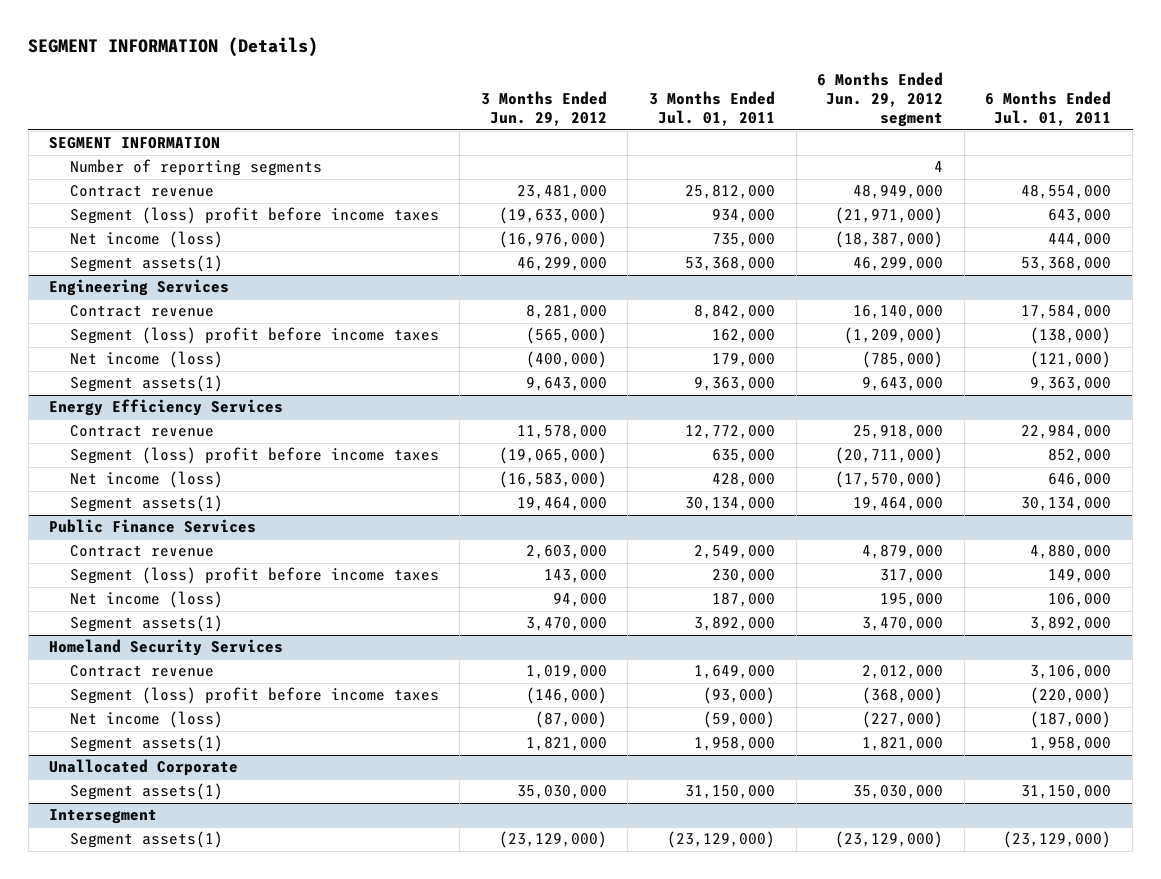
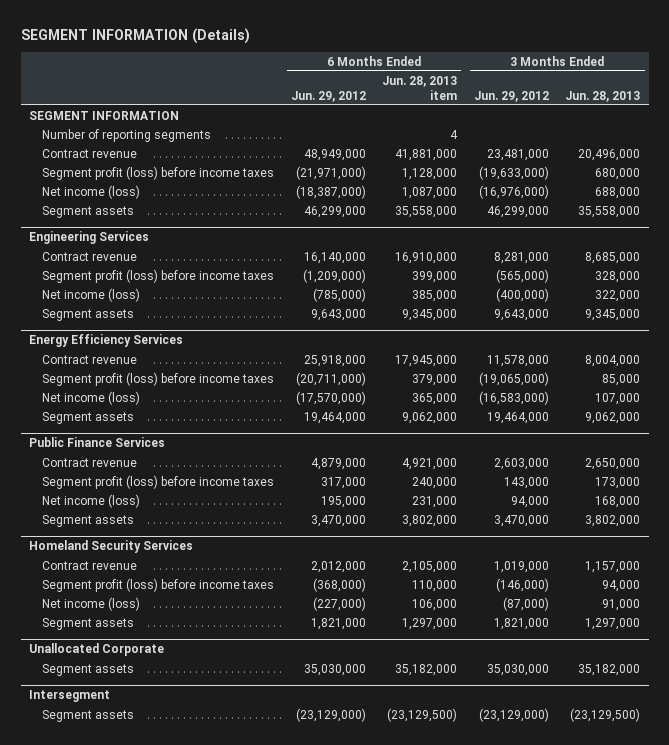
- | 3 Months Ended Jun. 29, 2012 | 3 Months Ended Jul. 01, 2011 | 6 Months Ended Jun. 29, 2012 segment | 6 Months Ended Jul. 01, 2011
+ | 6 Months Ended Jun. 29, 2012 | 6 Months Ended Jun. 28, 2013 item | 3 Months Ended Jun. 29, 2012 | 3 Months Ended Jun. 28, 2013
- Segment (loss) profit before income taxes | (19,633,000) | 934,000 | (21,971,000) | 643,000
+ Segment profit (loss) before income taxes | (21,971,000) | 1,128,000 | (19,633,000) | 680,000
- Segment assets(1) | 46,299,000 | 53,368,000 | 46,299,000 | 53,368,000
+ Segment assets | 46,299,000 | 35,558,000 | 46,299,000 | 35,558,000
@ Engineering Services
- Segment (loss) profit before income taxes | (565,000) | 162,000 | (1,209,000) | (138,000)
+ Segment profit (loss) before income taxes | (1,209,000) | 399,000 | (565,000) | 328,000
- Segment assets(1) | 9,643,000 | 9,363,000 | 9,643,000 | 9,363,000
+ Segment assets | 9,643,000 | 9,345,000 | 9,643,000 | 9,345,000
@ Energy Efficiency Services
- Segment (loss) profit before income taxes | (19,065,000) | 635,000 | (20,711,000) | 852,000
+ Segment profit (loss) before income taxes | (20,711,000) | 379,000 | (19,065,000) | 85,000
- Segment assets(1) | 19,464,000 | 30,134,000 | 19,464,000 | 30,134,000
+ Segment assets | 19,464,000 | 9,062,000 | 19,464,000 | 9,062,000
@ Public Finance Services
- Segment (loss) profit before income taxes | 143,000 | 230,000 | 317,000 | 149,000
+ Segment profit (loss) before income taxes | 317,000 | 240,000 | 143,000 | 173,000
- Segment assets(1) | 3,470,000 | 3,892,000 | 3,470,000 | 3,892,000
+ Segment assets | 3,470,000 | 3,802,000 | 3,470,000 | 3,802,000
@ Homeland Security Services
- Segment (loss) profit before income taxes | (146,000) | (93,000) | (368,000) | (220,000)
+ Segment profit (loss) before income taxes | (368,000) | 110,000 | (146,000) | 94,000
- Segment assets(1) | 1,821,000 | 1,958,000 | 1,821,000 | 1,958,000
+ Segment assets | 1,821,000 | 1,297,000 | 1,821,000 | 1,297,000
@ Unallocated Corporate
- Segment assets(1) | 35,030,000 | 31,150,000 | 35,030,000 | 31,150,000
+ Segment assets | 35,030,000 | 35,182,000 | 35,030,000 | 35,182,000
@ Intersegment
- Segment assets(1) | (23,129,000) | (23,129,000) | (23,129,000) | (23,129,000)
+ Segment assets | (23,129,000) | (23,129,500) | (23,129,000) | (23,129,500)

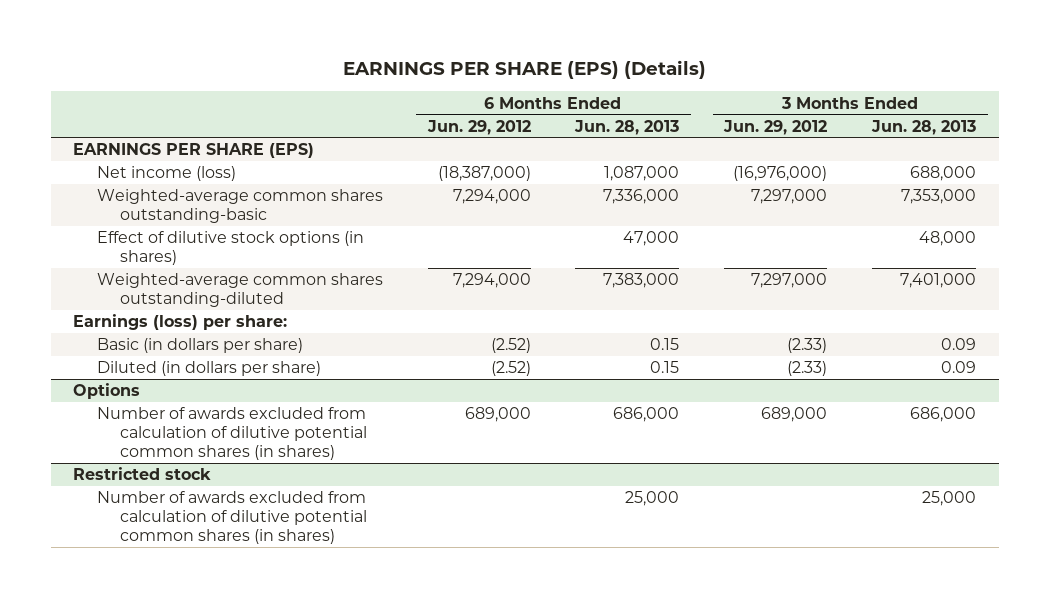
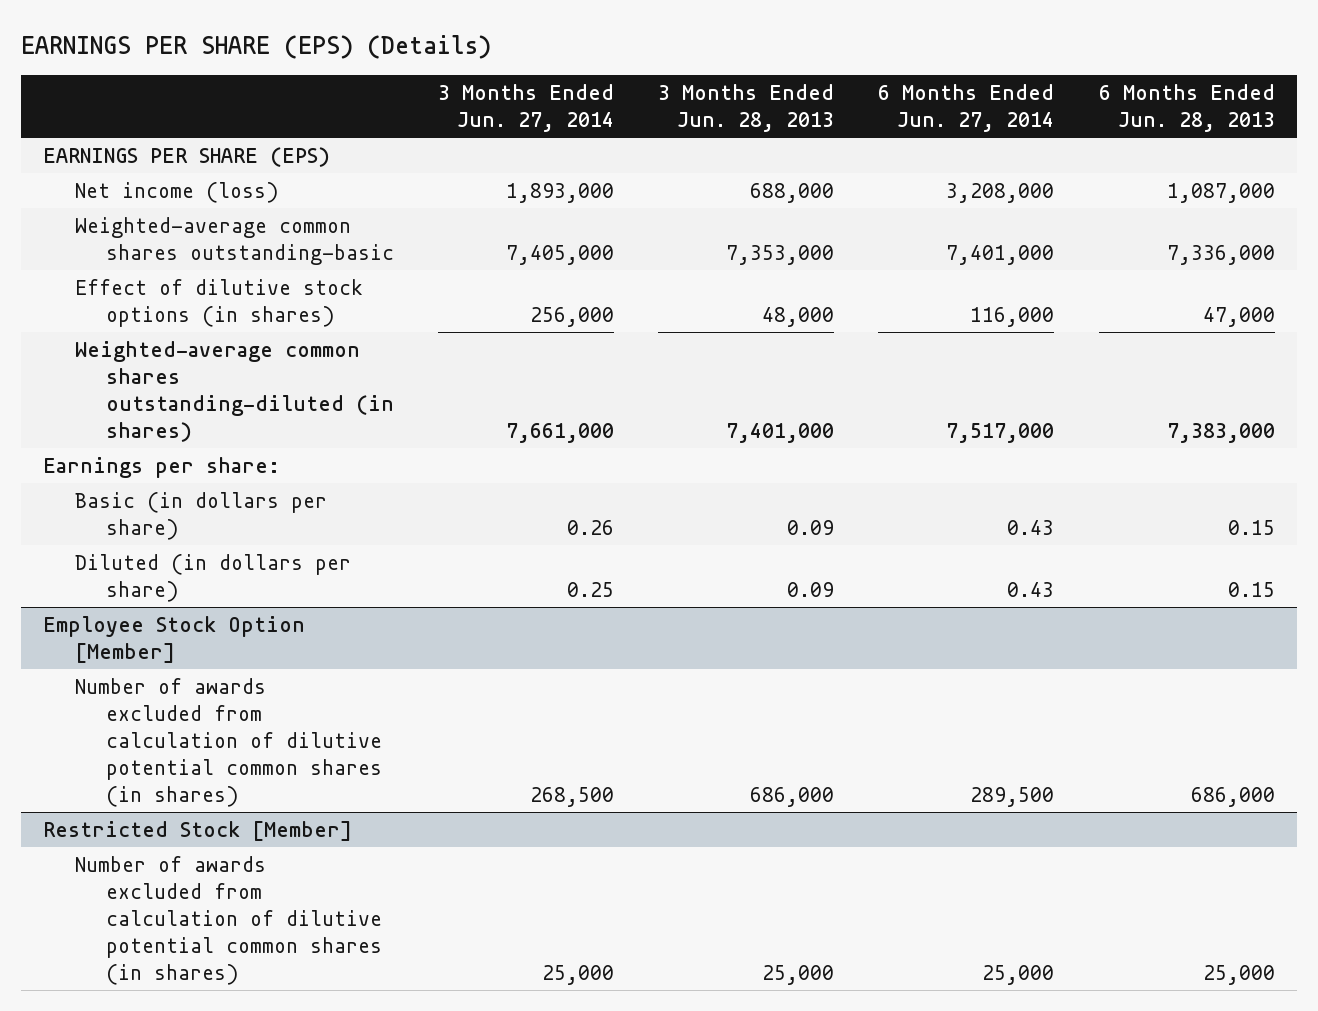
- | 6 Months Ended Jun. 29, 2012 | 6 Months Ended Jun. 28, 2013 | 3 Months Ended Jun. 29, 2012 | 3 Months Ended Jun. 28, 2013
+ | 3 Months Ended Jun. 27, 2014 | 3 Months Ended Jun. 28, 2013 | 6 Months Ended Jun. 27, 2014 | 6 Months Ended Jun. 28, 2013
- Weighted-average common shares outstanding-diluted | 7,294,000 | 7,383,000 | 7,297,000 | 7,401,000
- Earnings (loss) per share:
+ Weighted-average common shares outstanding-diluted (in shares) | 7,661,000 | 7,401,000 | 7,517,000 | 7,383,000
+ Earnings per share:
- Options
+ Employee Stock Option [Member]
- Restricted stock
+ Restricted Stock [Member]

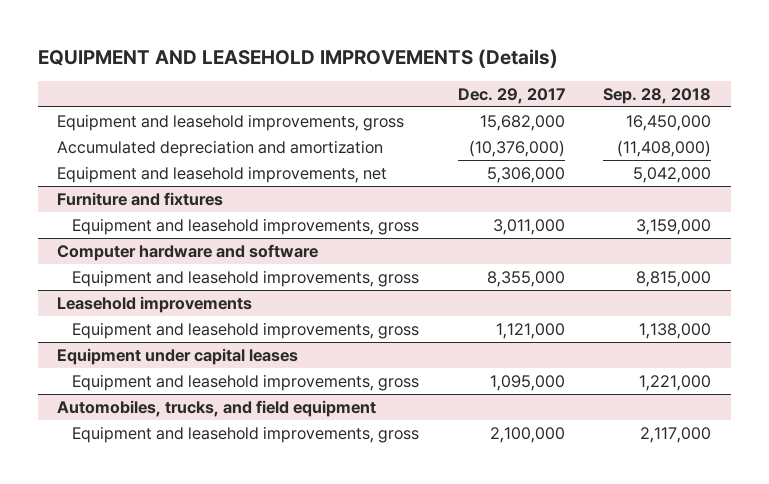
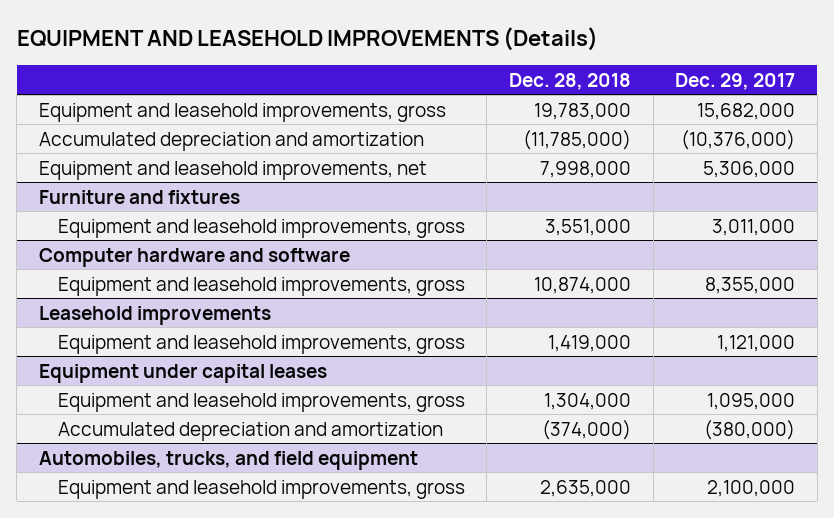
- | Dec. 29, 2017 | Sep. 28, 2018
+ | Dec. 28, 2018 | Dec. 29, 2017
@ Equipment under capital leases
+ Accumulated depreciation and amortization | (374,000) | (380,000)

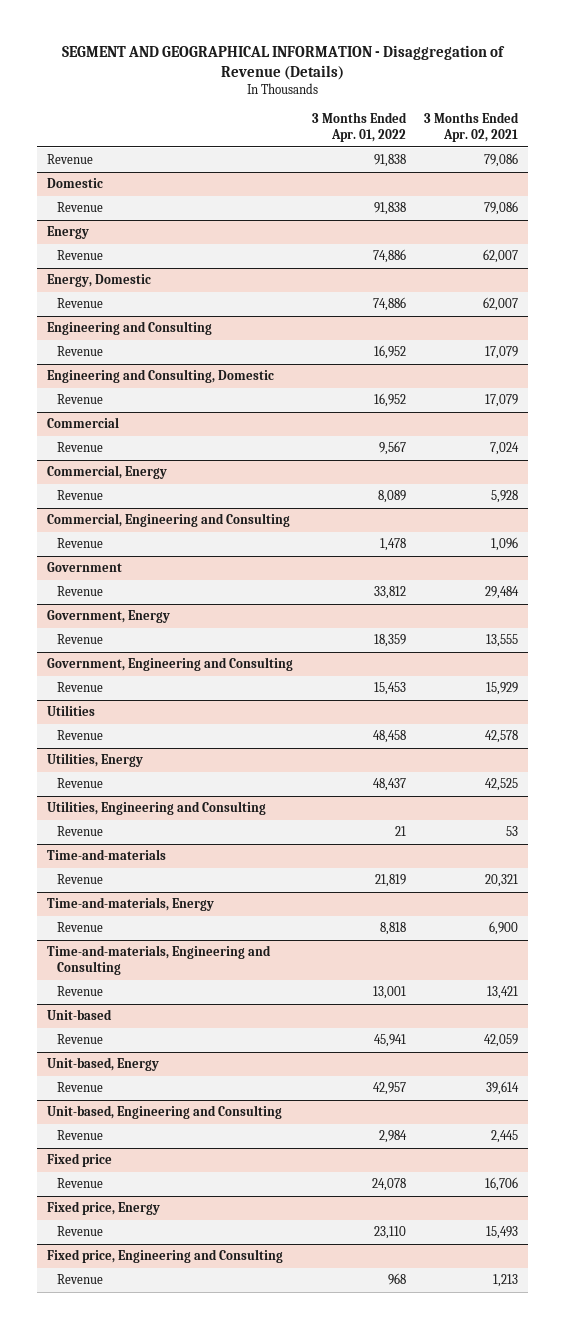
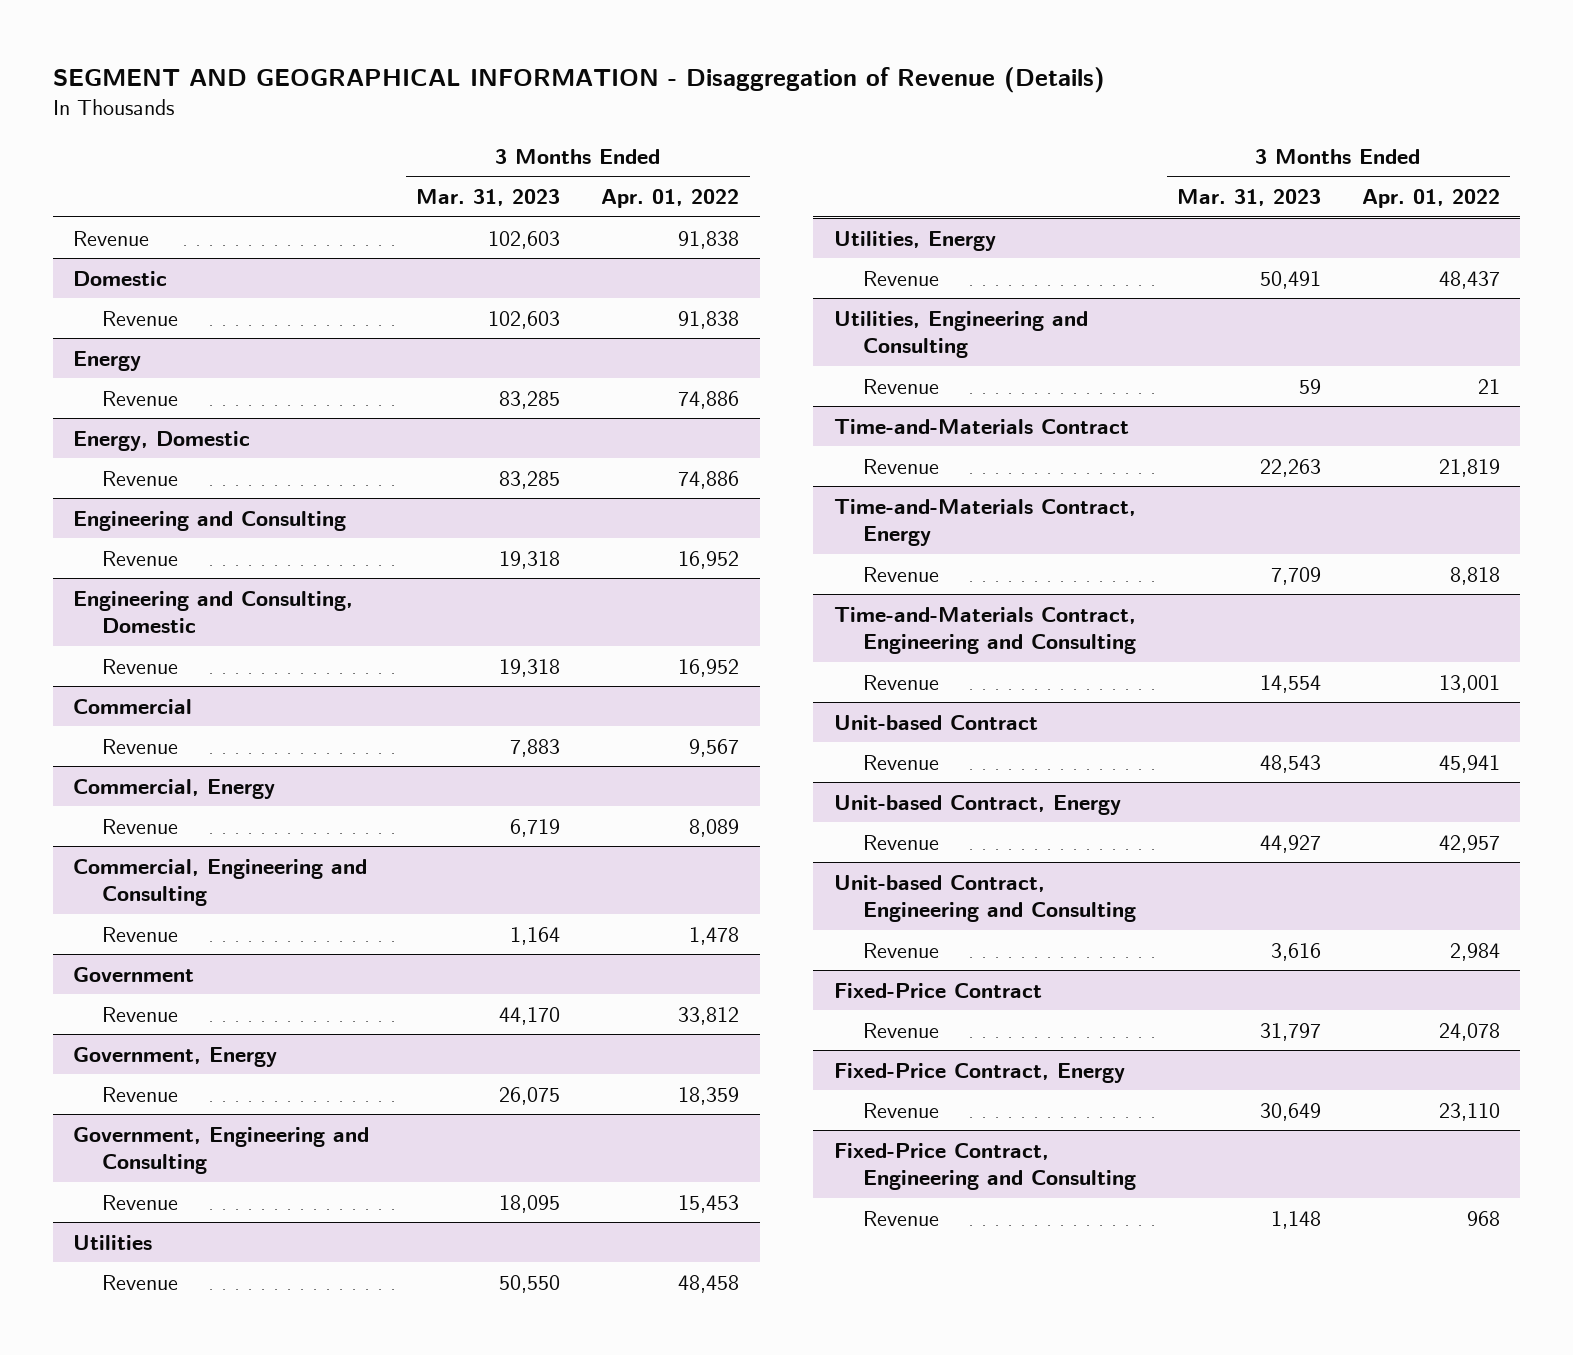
- | 3 Months Ended Apr. 01, 2022 | 3 Months Ended Apr. 02, 2021
+ | 3 Months Ended Mar. 31, 2023 | 3 Months Ended Apr. 01, 2022
- Time-and-materials
+ Time-and-Materials Contract
- Time-and-materials, Energy
+ Time-and-Materials Contract, Energy
- Time-and-materials, Engineering and Consulting
+ Time-and-Materials Contract, Engineering and Consulting
- Unit-based
+ Unit-based Contract
- Unit-based, Energy
+ Unit-based Contract, Energy
- Unit-based, Engineering and Consulting
+ Unit-based Contract, Engineering and Consulting
- Fixed price
+ Fixed-Price Contract
- Fixed price, Energy
+ Fixed-Price Contract, Energy
- Fixed price, Engineering and Consulting
+ Fixed-Price Contract, Engineering and Consulting

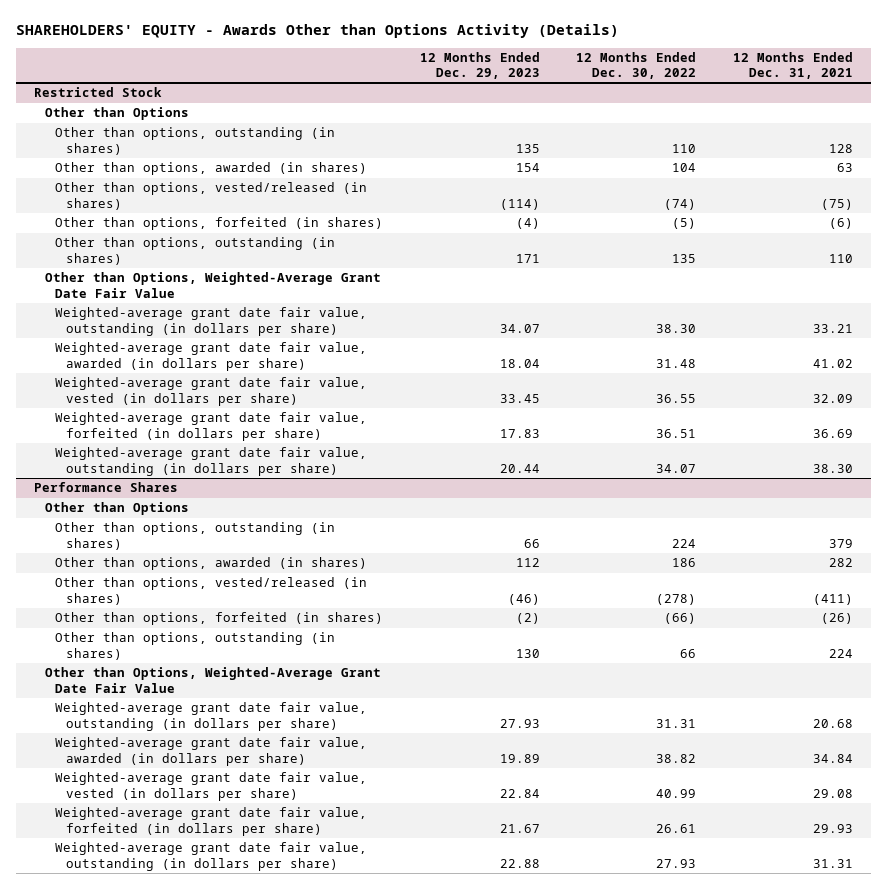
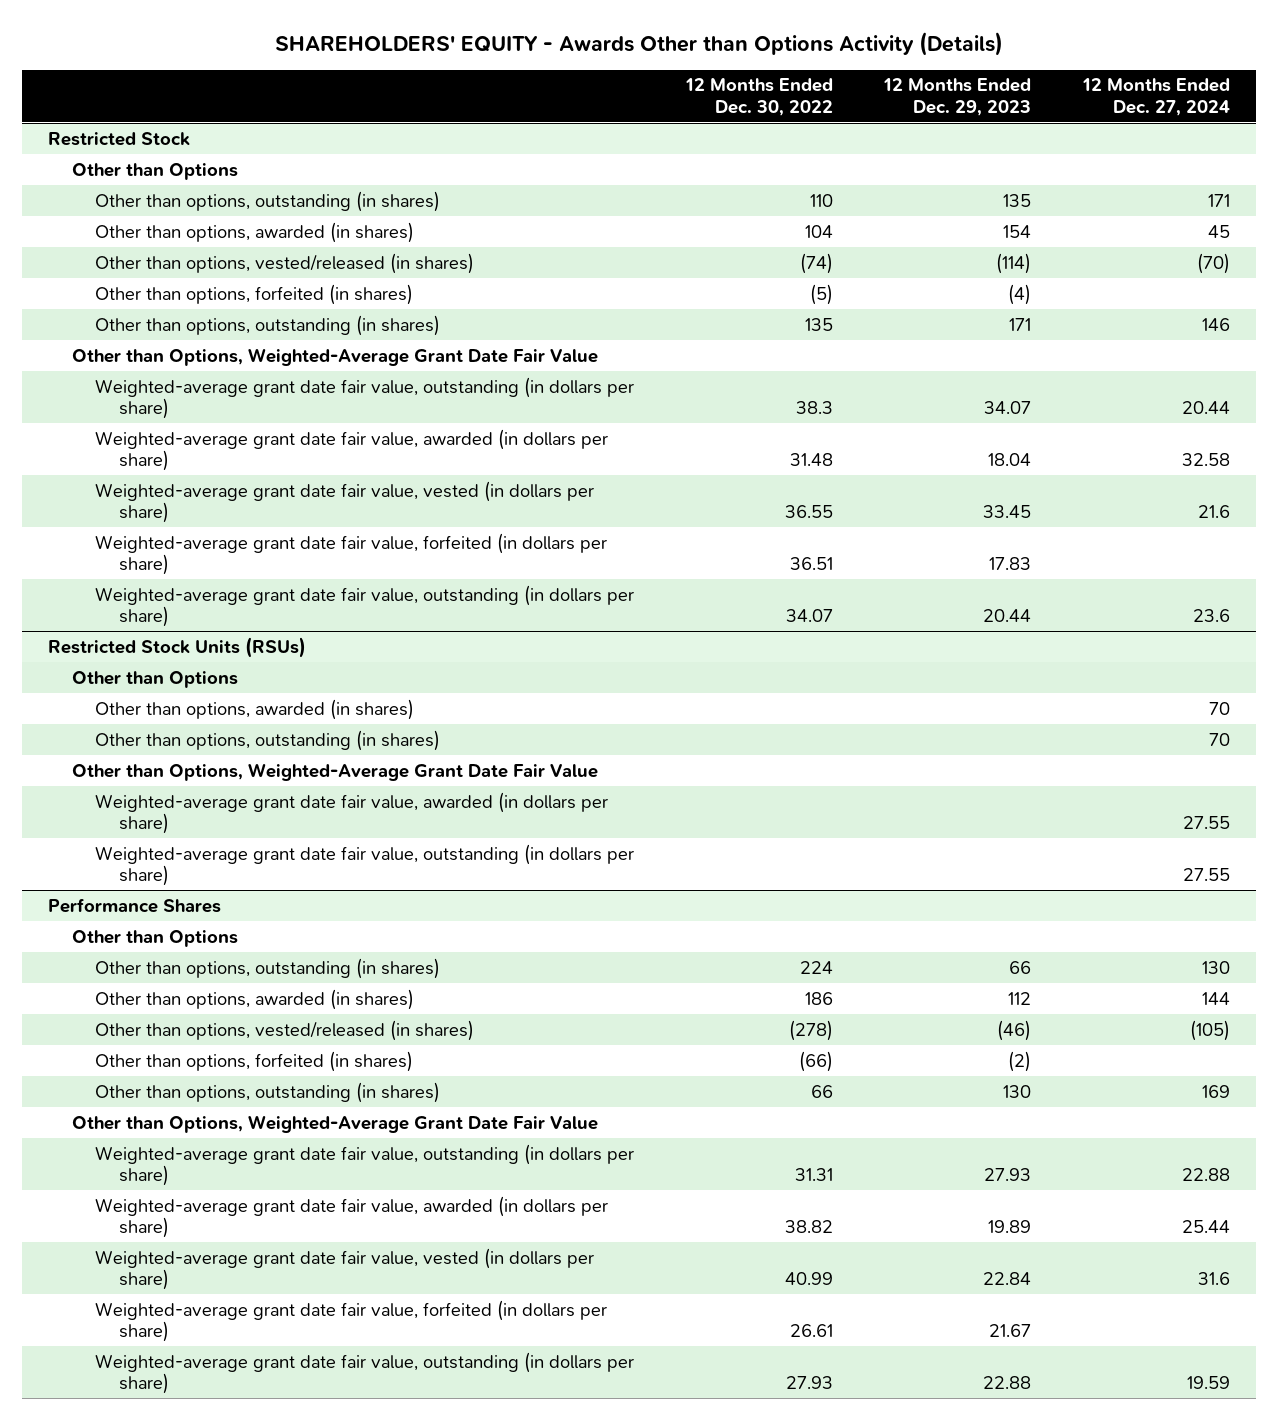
- | 12 Months Ended Dec. 29, 2023 | 12 Months Ended Dec. 30, 2022 | 12 Months Ended Dec. 31, 2021
+ | 12 Months Ended Dec. 30, 2022 | 12 Months Ended Dec. 29, 2023 | 12 Months Ended Dec. 27, 2024
@ Restricted Stock
- Weighted-average grant date fair value, outstanding (in dollars per share) | 34.07 | 38.30 | 33.21
+ Weighted-average grant date fair value, outstanding (in dollars per share) | 38.3 | 34.07 | 20.44
+ Restricted Stock Units (RSUs)
+ Other than Options
+ Other than options, awarded (in shares) | | | 70
+ Other than options, outstanding (in shares) | | | 70
+ Other than Options, Weighted-Average Grant Date Fair Value
+ Weighted-average grant date fair value, awarded (in dollars per share) | | | 27.55
+ Weighted-average grant date fair value, outstanding (in dollars per share) | | | 27.55

